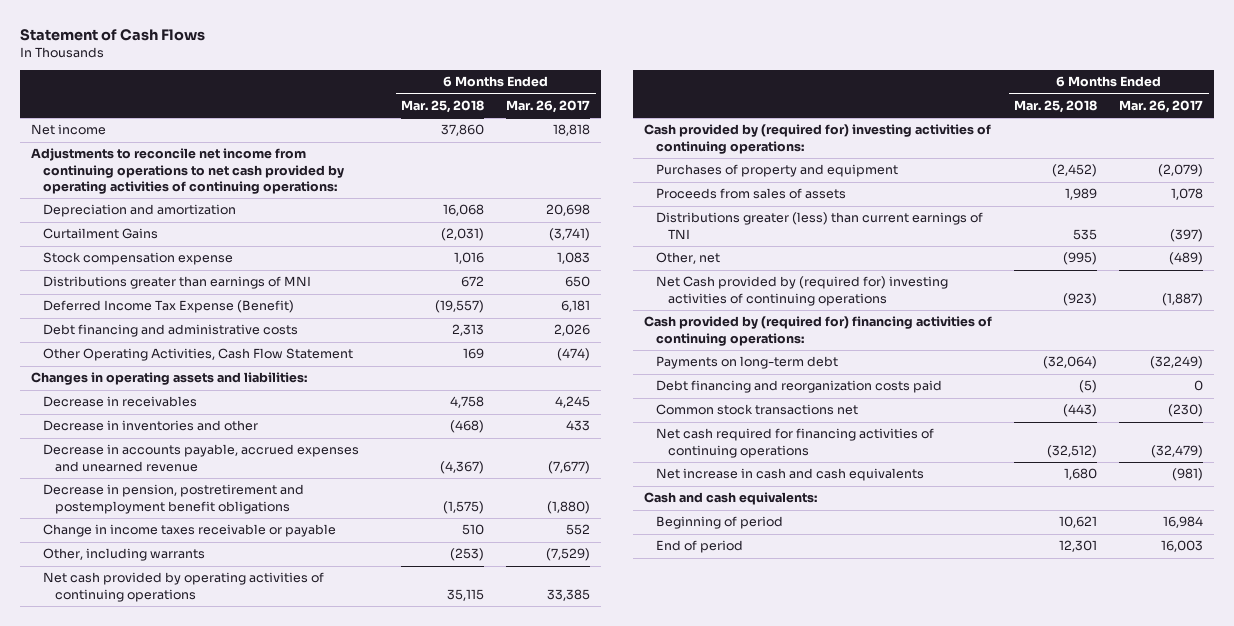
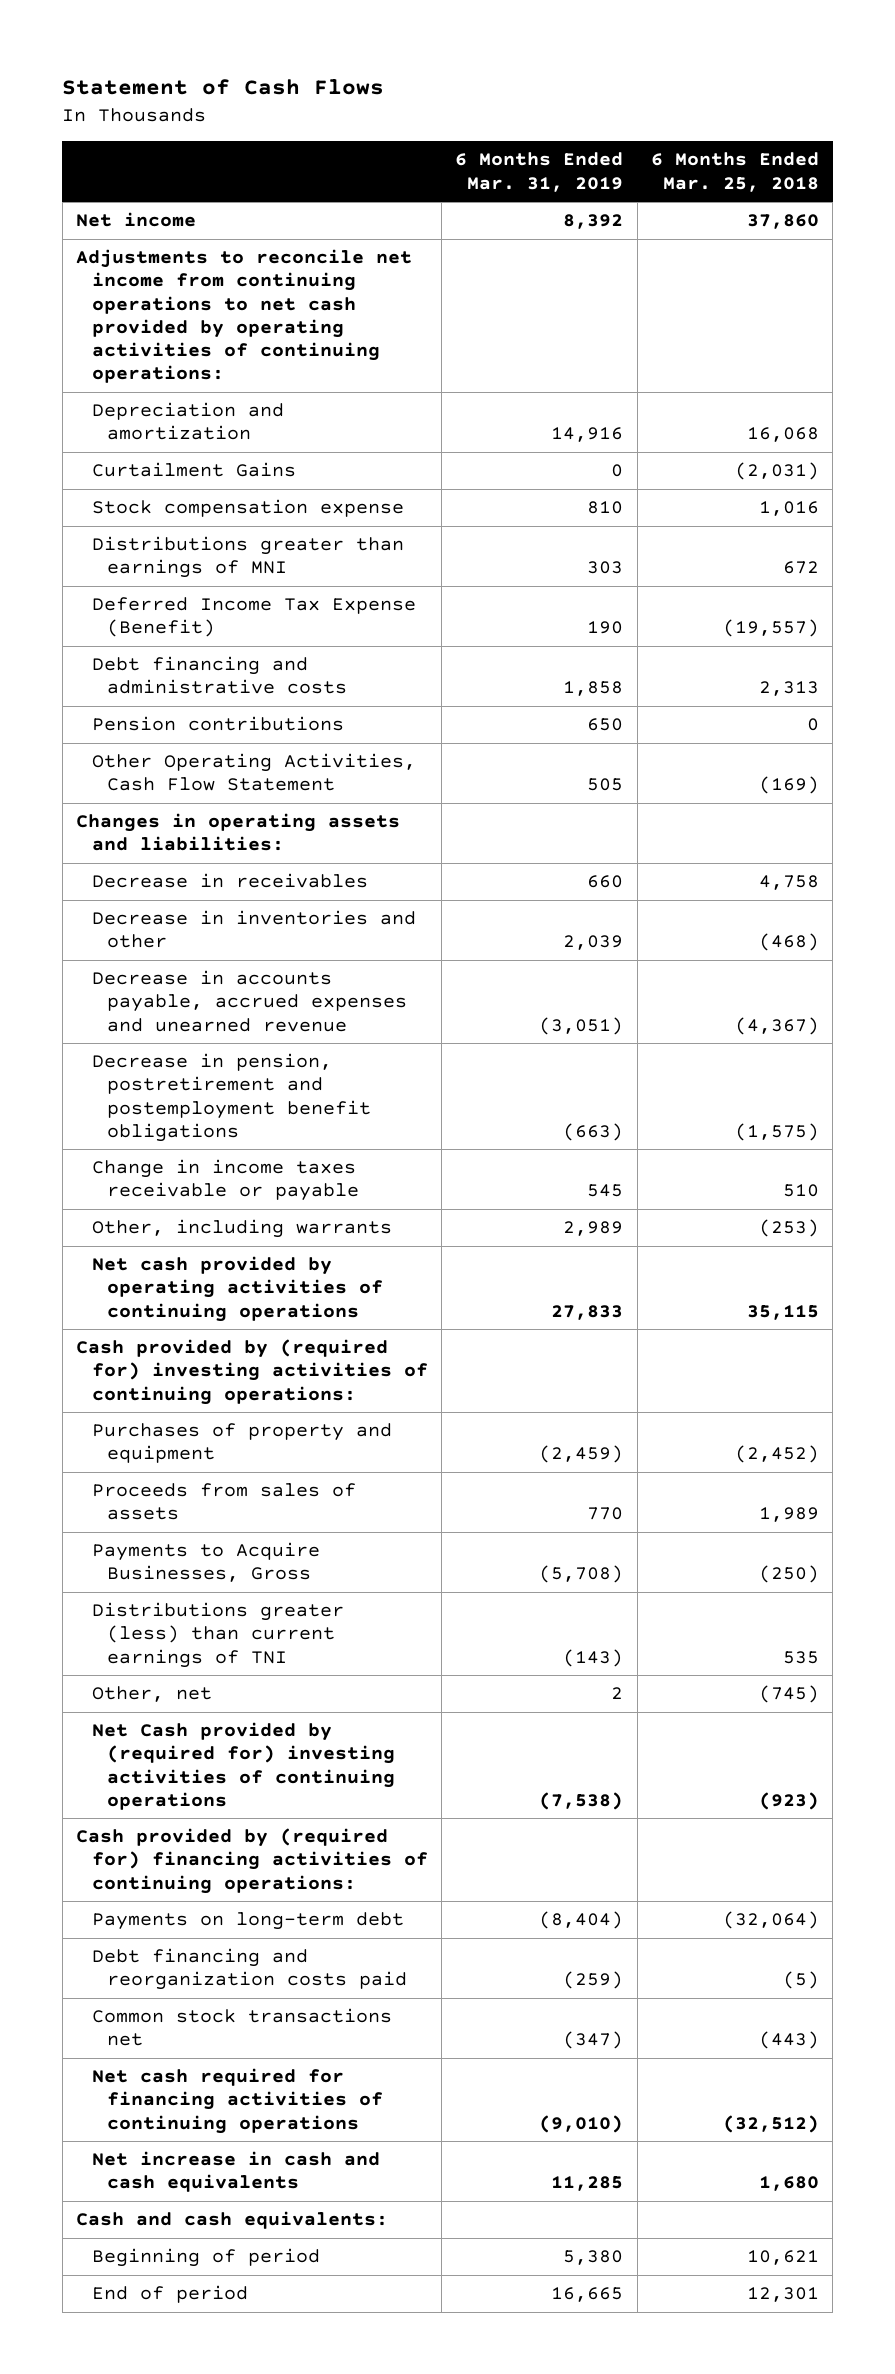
- | 6 Months Ended Mar. 25, 2018 | 6 Months Ended Mar. 26, 2017
+ | 6 Months Ended Mar. 31, 2019 | 6 Months Ended Mar. 25, 2018
- Other Operating Activities, Cash Flow Statement | 169 | (474)
+ Pension contributions | 650 | 0
+ Other Operating Activities, Cash Flow Statement | 505 | (169)
+ Payments to Acquire Businesses, Gross | (5,708) | (250)
- Other, net | (995) | (489)
+ Other, net | 2 | (745)

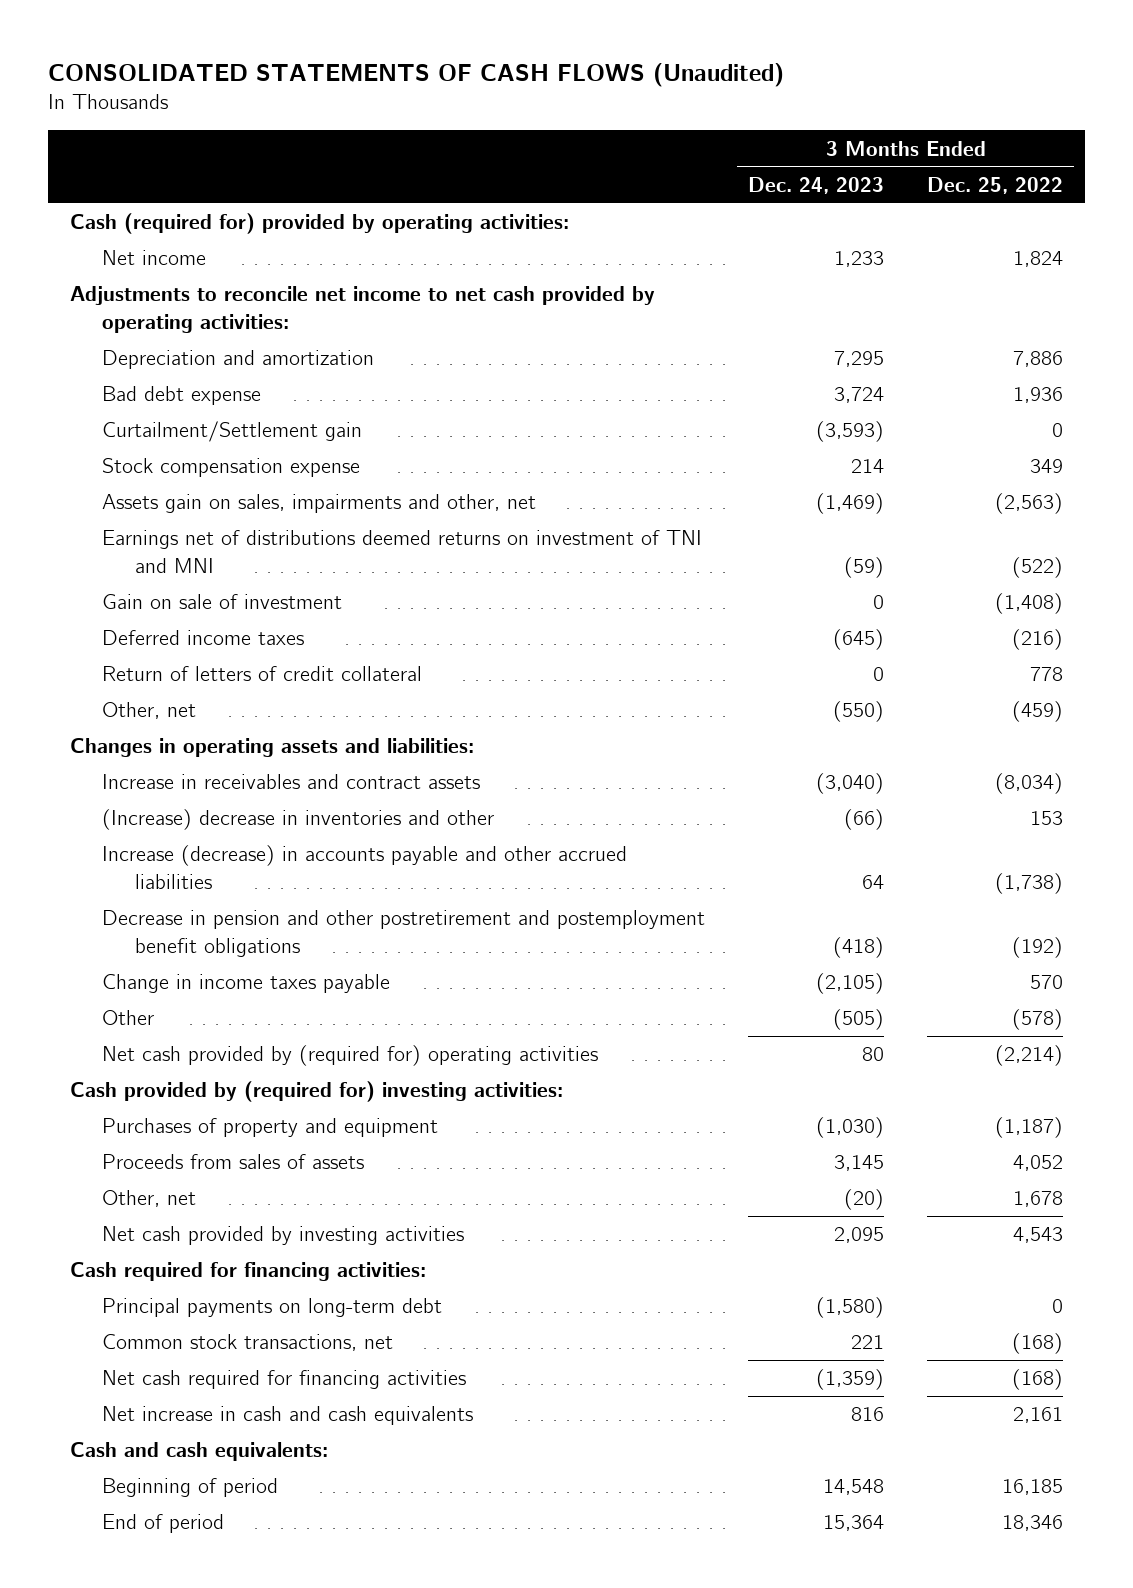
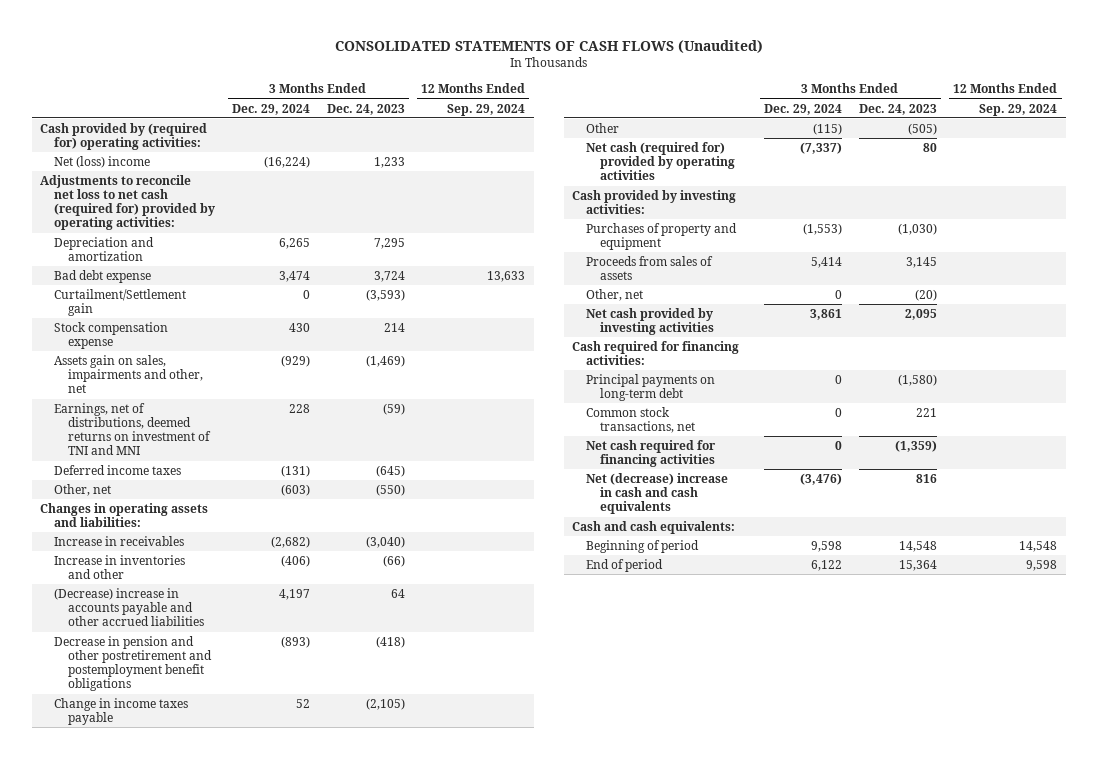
- | 3 Months Ended Dec. 24, 2023 | 3 Months Ended Dec. 25, 2022
+ | 3 Months Ended Dec. 29, 2024 | 3 Months Ended Dec. 24, 2023 | 12 Months Ended Sep. 29, 2024
- Cash (required for) provided by operating activities:
- Net income | 1,233 | 1,824
- Adjustments to reconcile net income to net cash provided by operating activities:
+ Cash provided by (required for) operating activities:
+ Net (loss) income | (16,224) | 1,233 |
+ Adjustments to reconcile net loss to net cash (required for) provided by operating activities:
- Earnings net of distributions deemed returns on investment of TNI and MNI | (59) | (522)
- Gain on sale of investment | 0 | (1,408)
+ Earnings, net of distributions, deemed returns on investment of TNI and MNI | 228 | (59) |
- Return of letters of credit collateral | 0 | 778
- Increase in receivables and contract assets | (3,040) | (8,034)
- (Increase) decrease in inventories and other | (66) | 153
- Increase (decrease) in accounts payable and other accrued liabilities | 64 | (1,738)
+ Increase in receivables | (2,682) | (3,040) |
+ Increase in inventories and other | (406) | (66) |
+ (Decrease) increase in accounts payable and other accrued liabilities | 4,197 | 64 |
- Net cash provided by (required for) operating activities | 80 | (2,214)
- Cash provided by (required for) investing activities:
+ Net cash (required for) provided by operating activities | (7,337) | 80 |
+ Cash provided by investing activities:
- Net increase in cash and cash equivalents | 816 | 2,161
+ Net (decrease) increase in cash and cash equivalents | (3,476) | 816 |

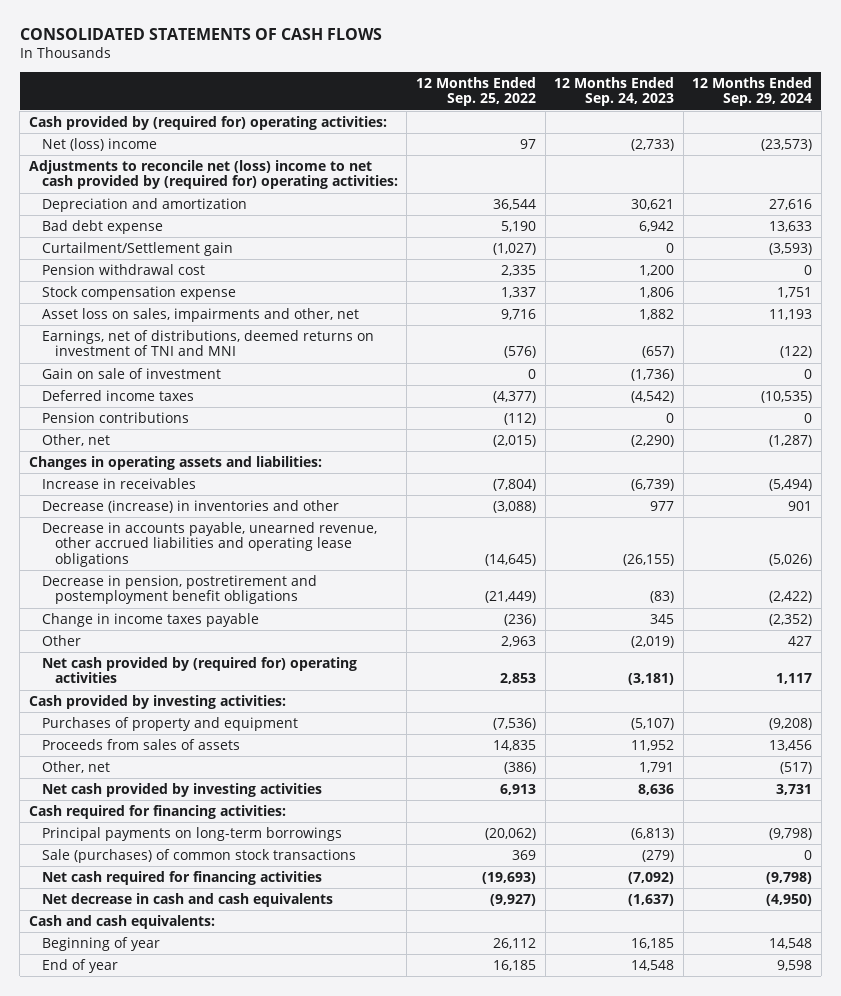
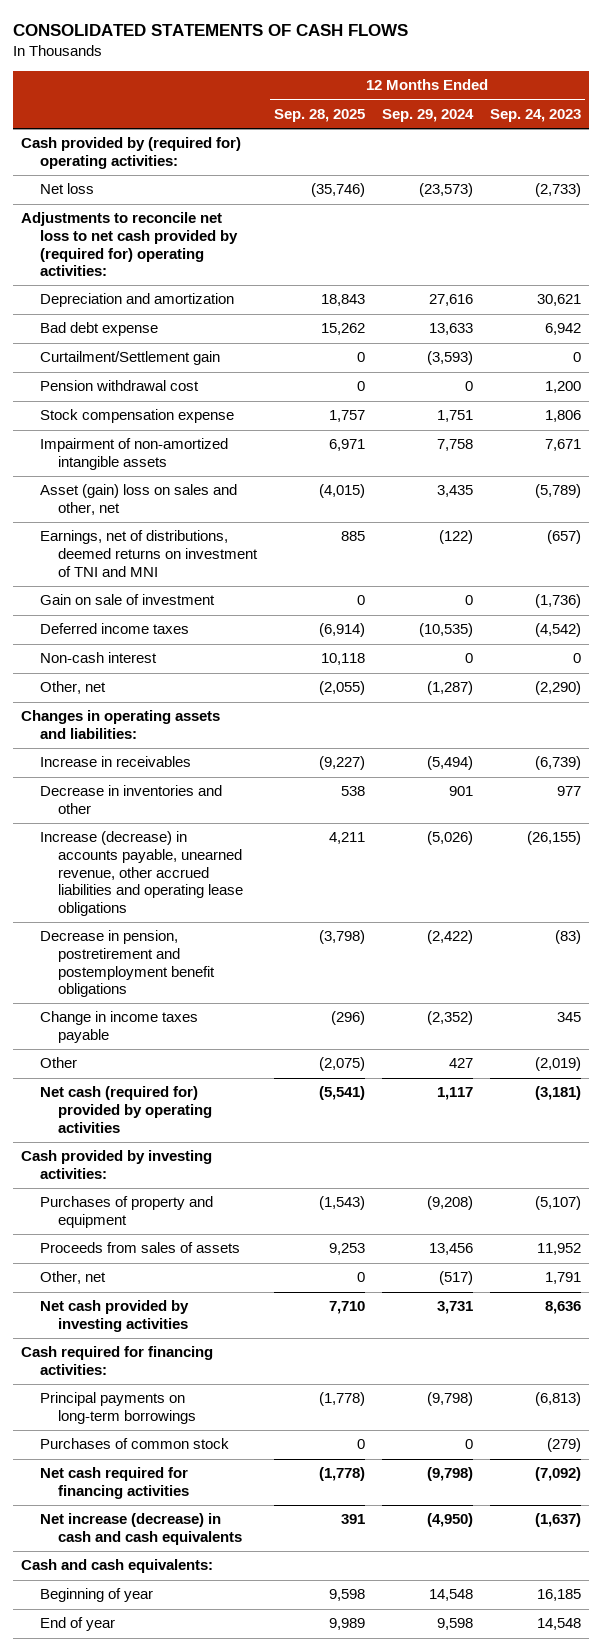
- | 12 Months Ended Sep. 25, 2022 | 12 Months Ended Sep. 24, 2023 | 12 Months Ended Sep. 29, 2024
+ | 12 Months Ended Sep. 28, 2025 | 12 Months Ended Sep. 29, 2024 | 12 Months Ended Sep. 24, 2023
- Net (loss) income | 97 | (2,733) | (23,573)
- Adjustments to reconcile net (loss) income to net cash provided by (required for) operating activities:
+ Net loss | (35,746) | (23,573) | (2,733)
+ Adjustments to reconcile net loss to net cash provided by (required for) operating activities:
- Asset loss on sales, impairments and other, net | 9,716 | 1,882 | 11,193
+ Impairment of non-amortized intangible assets | 6,971 | 7,758 | 7,671
+ Asset (gain) loss on sales and other, net | (4,015) | 3,435 | (5,789)
- Pension contributions | (112) | 0 | 0
+ Non-cash interest | 10,118 | 0 | 0
- Decrease (increase) in inventories and other | (3,088) | 977 | 901
- Decrease in accounts payable, unearned revenue, other accrued liabilities and operating lease obligations | (14,645) | (26,155) | (5,026)
+ Decrease in inventories and other | 538 | 901 | 977
+ Increase (decrease) in accounts payable, unearned revenue, other accrued liabilities and operating lease obligations | 4,211 | (5,026) | (26,155)
- Net cash provided by (required for) operating activities | 2,853 | (3,181) | 1,117
+ Net cash (required for) provided by operating activities | (5,541) | 1,117 | (3,181)
- Sale (purchases) of common stock transactions | 369 | (279) | 0
+ Purchases of common stock | 0 | 0 | (279)
- Net decrease in cash and cash equivalents | (9,927) | (1,637) | (4,950)
+ Net increase (decrease) in cash and cash equivalents | 391 | (4,950) | (1,637)

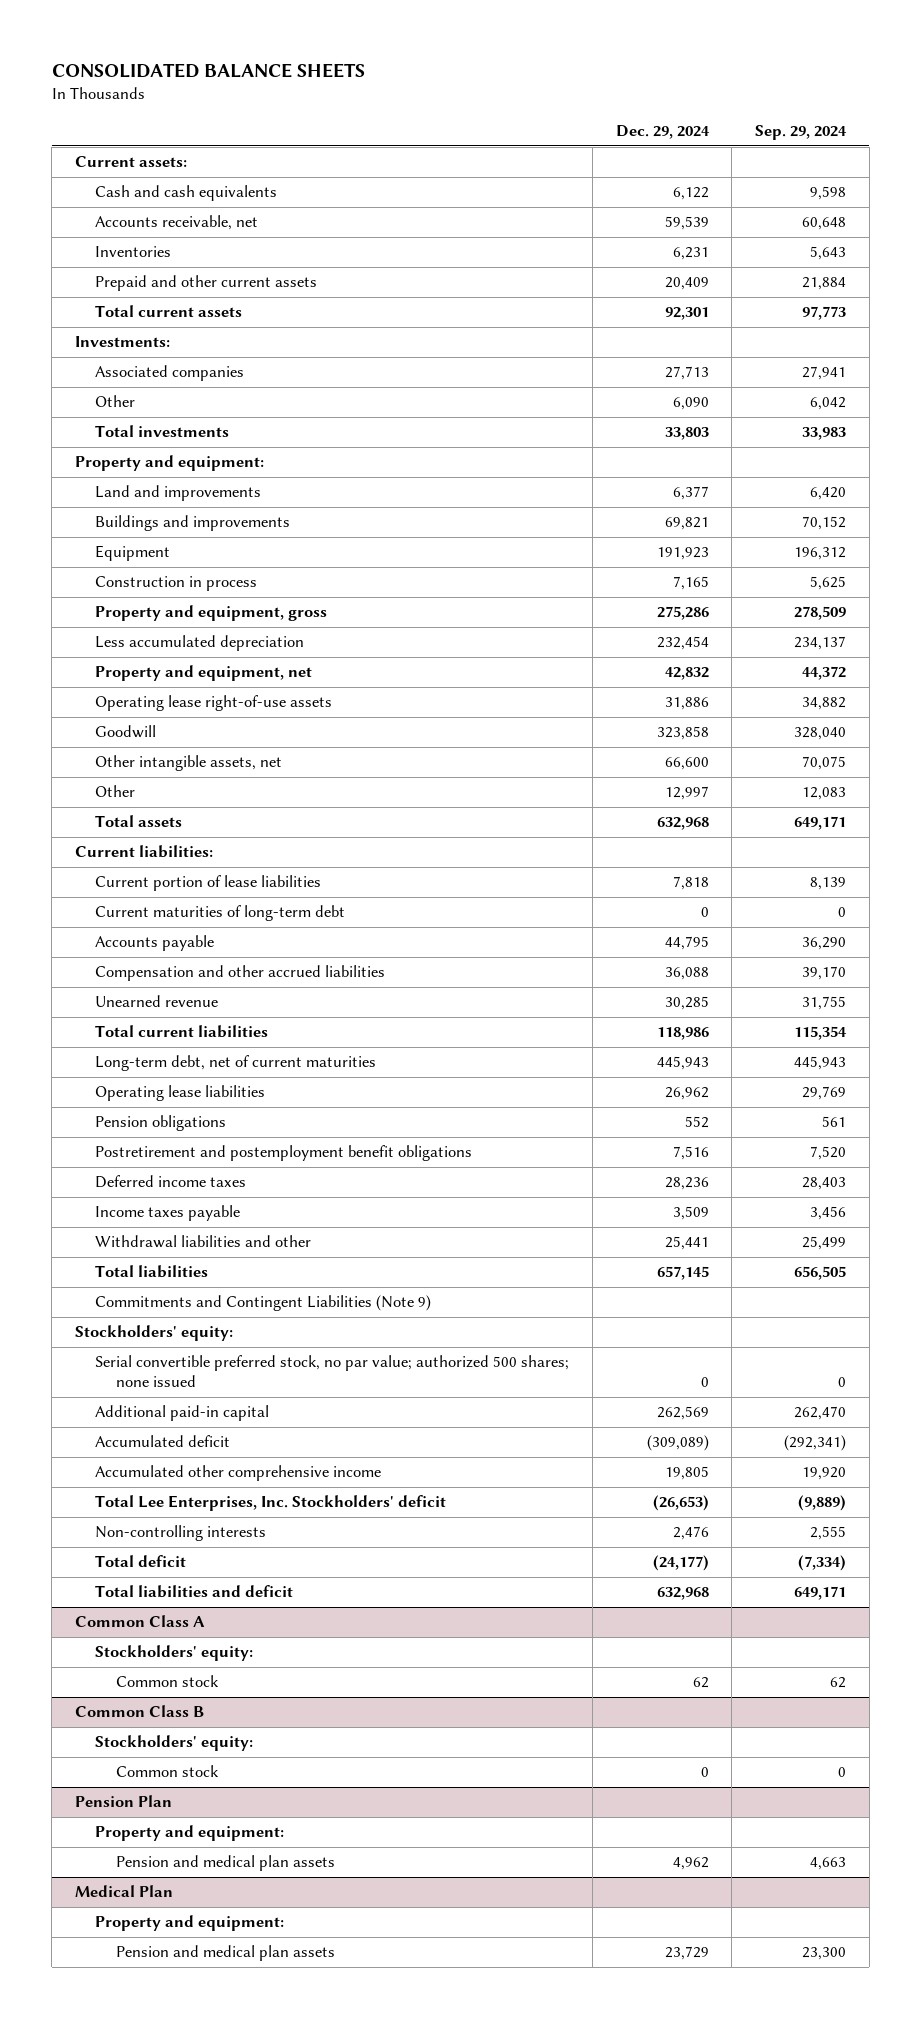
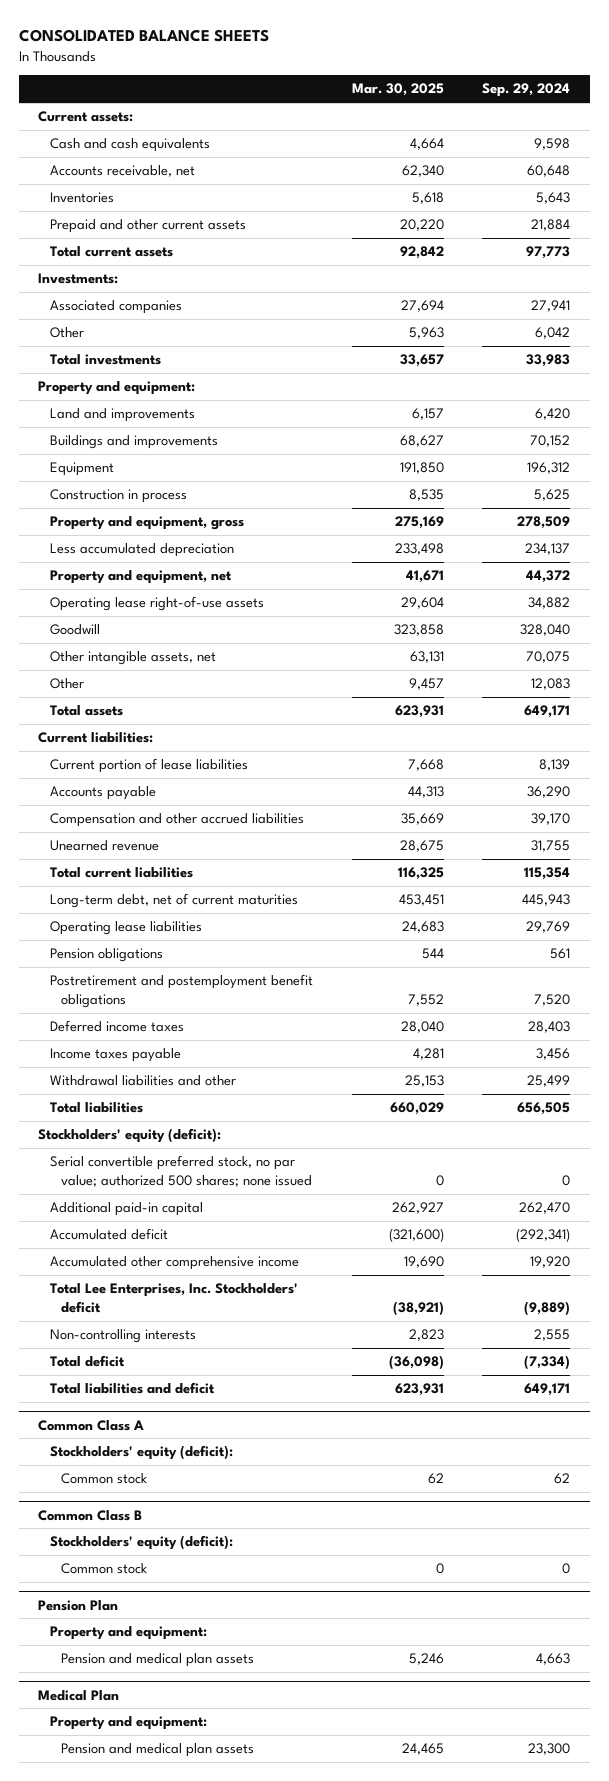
- | Dec. 29, 2024 | Sep. 29, 2024
+ | Mar. 30, 2025 | Sep. 29, 2024
- Current maturities of long-term debt | 0 | 0
- Commitments and Contingent Liabilities (Note 9)
- Stockholders' equity:
+ Stockholders' equity (deficit):
@ Common Class A
- Stockholders' equity:
+ Stockholders' equity (deficit):
@ Common Class B
- Stockholders' equity:
+ Stockholders' equity (deficit):

